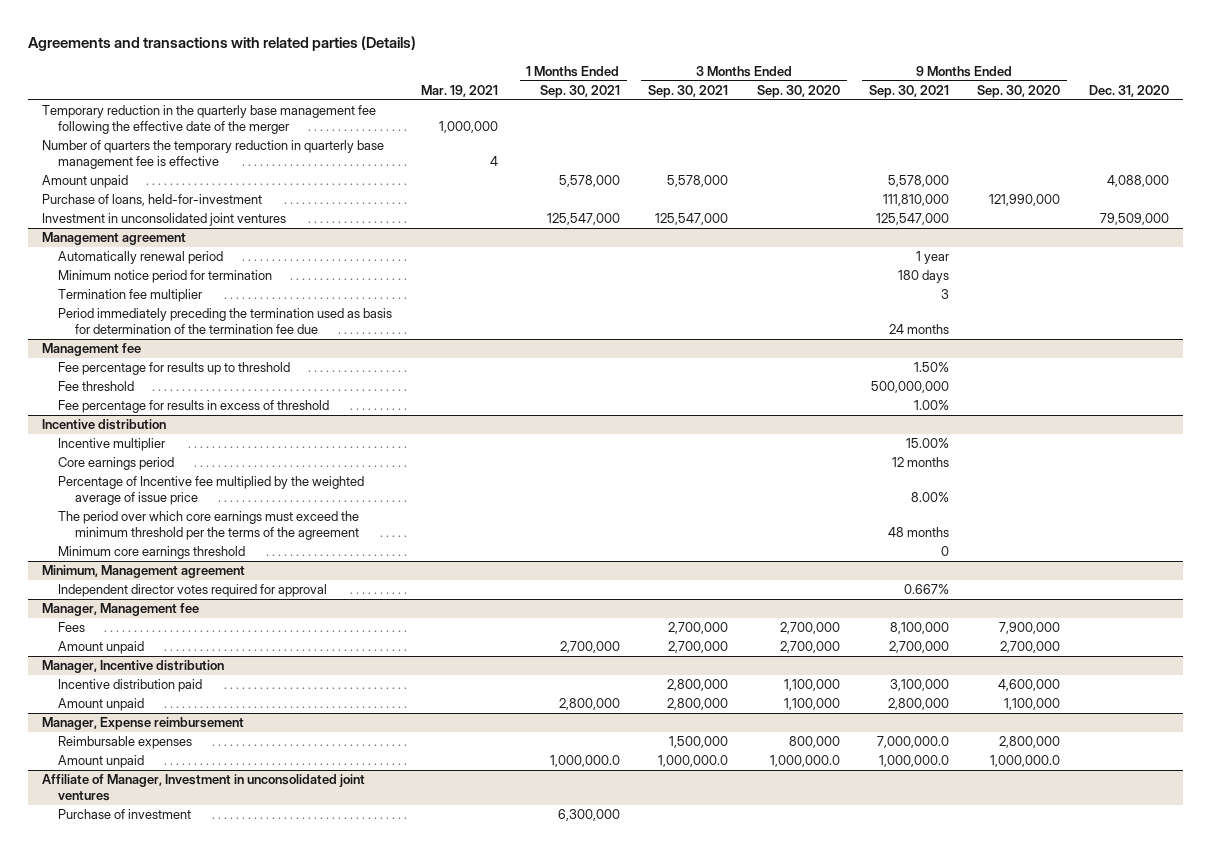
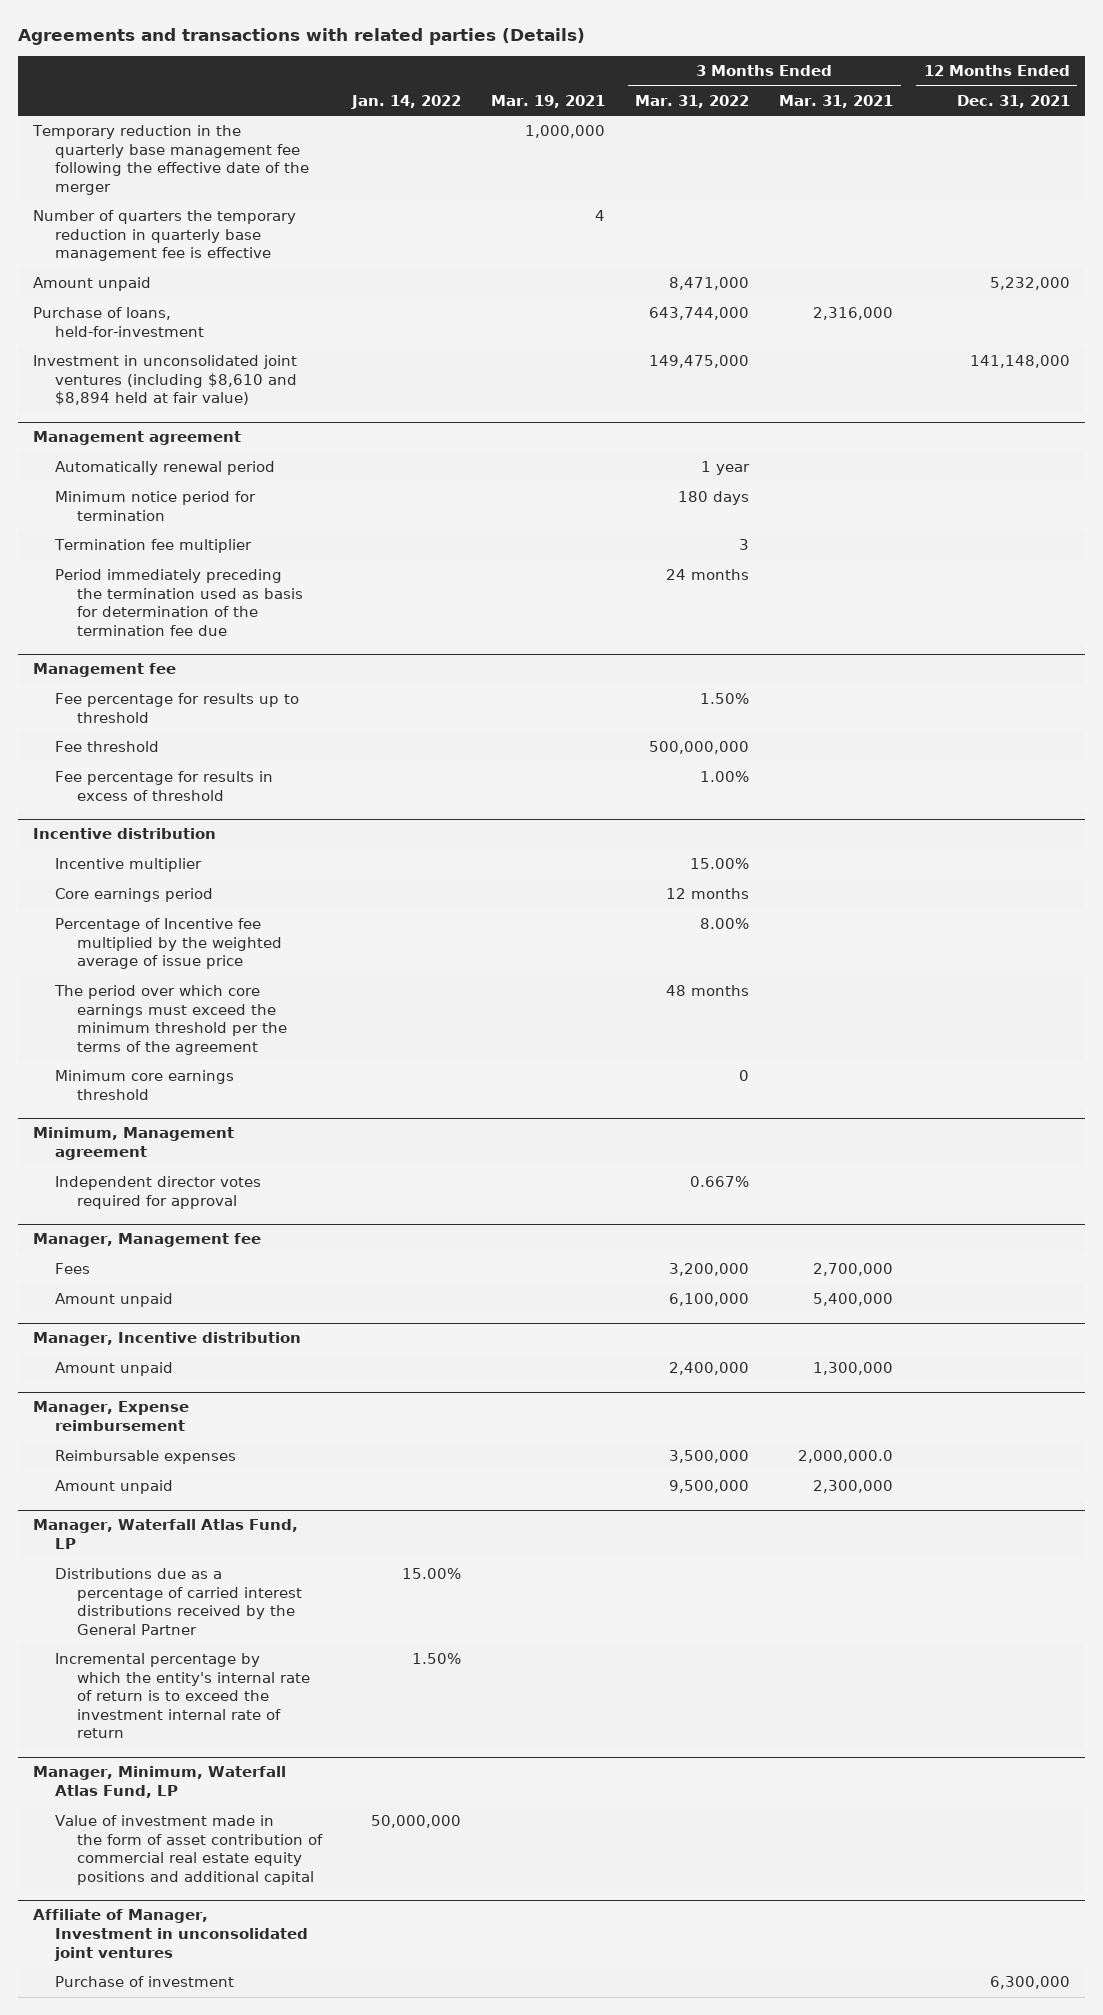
- | Mar. 19, 2021 | 1 Months Ended Sep. 30, 2021 | 3 Months Ended Sep. 30, 2021 | 3 Months Ended Sep. 30, 2020 | 9 Months Ended Sep. 30, 2021 | 9 Months Ended Sep. 30, 2020 | Dec. 31, 2020
+ | Jan. 14, 2022 | Mar. 19, 2021 | 3 Months Ended Mar. 31, 2022 | 3 Months Ended Mar. 31, 2021 | 12 Months Ended Dec. 31, 2021
- Investment in unconsolidated joint ventures | | 125,547,000 | 125,547,000 | | 125,547,000 | | 79,509,000
+ Investment in unconsolidated joint ventures (including $8,610 and $8,894 held at fair value) | | | 149,475,000 | | 141,148,000
@ Manager, Incentive distribution
- Incentive distribution paid | | | 2,800,000 | 1,100,000 | 3,100,000 | 4,600,000 |
+ Manager, Waterfall Atlas Fund, LP
+ Distributions due as a percentage of carried interest distributions received by the General Partner | 15.00% | | | |
+ Incremental percentage by which the entity's internal rate of return is to exceed the investment internal rate of return | 1.50% | | | |
+ Manager, Minimum, Waterfall Atlas Fund, LP
+ Value of investment made in the form of asset contribution of commercial real estate equity positions and additional capital | 50,000,000 | | | |

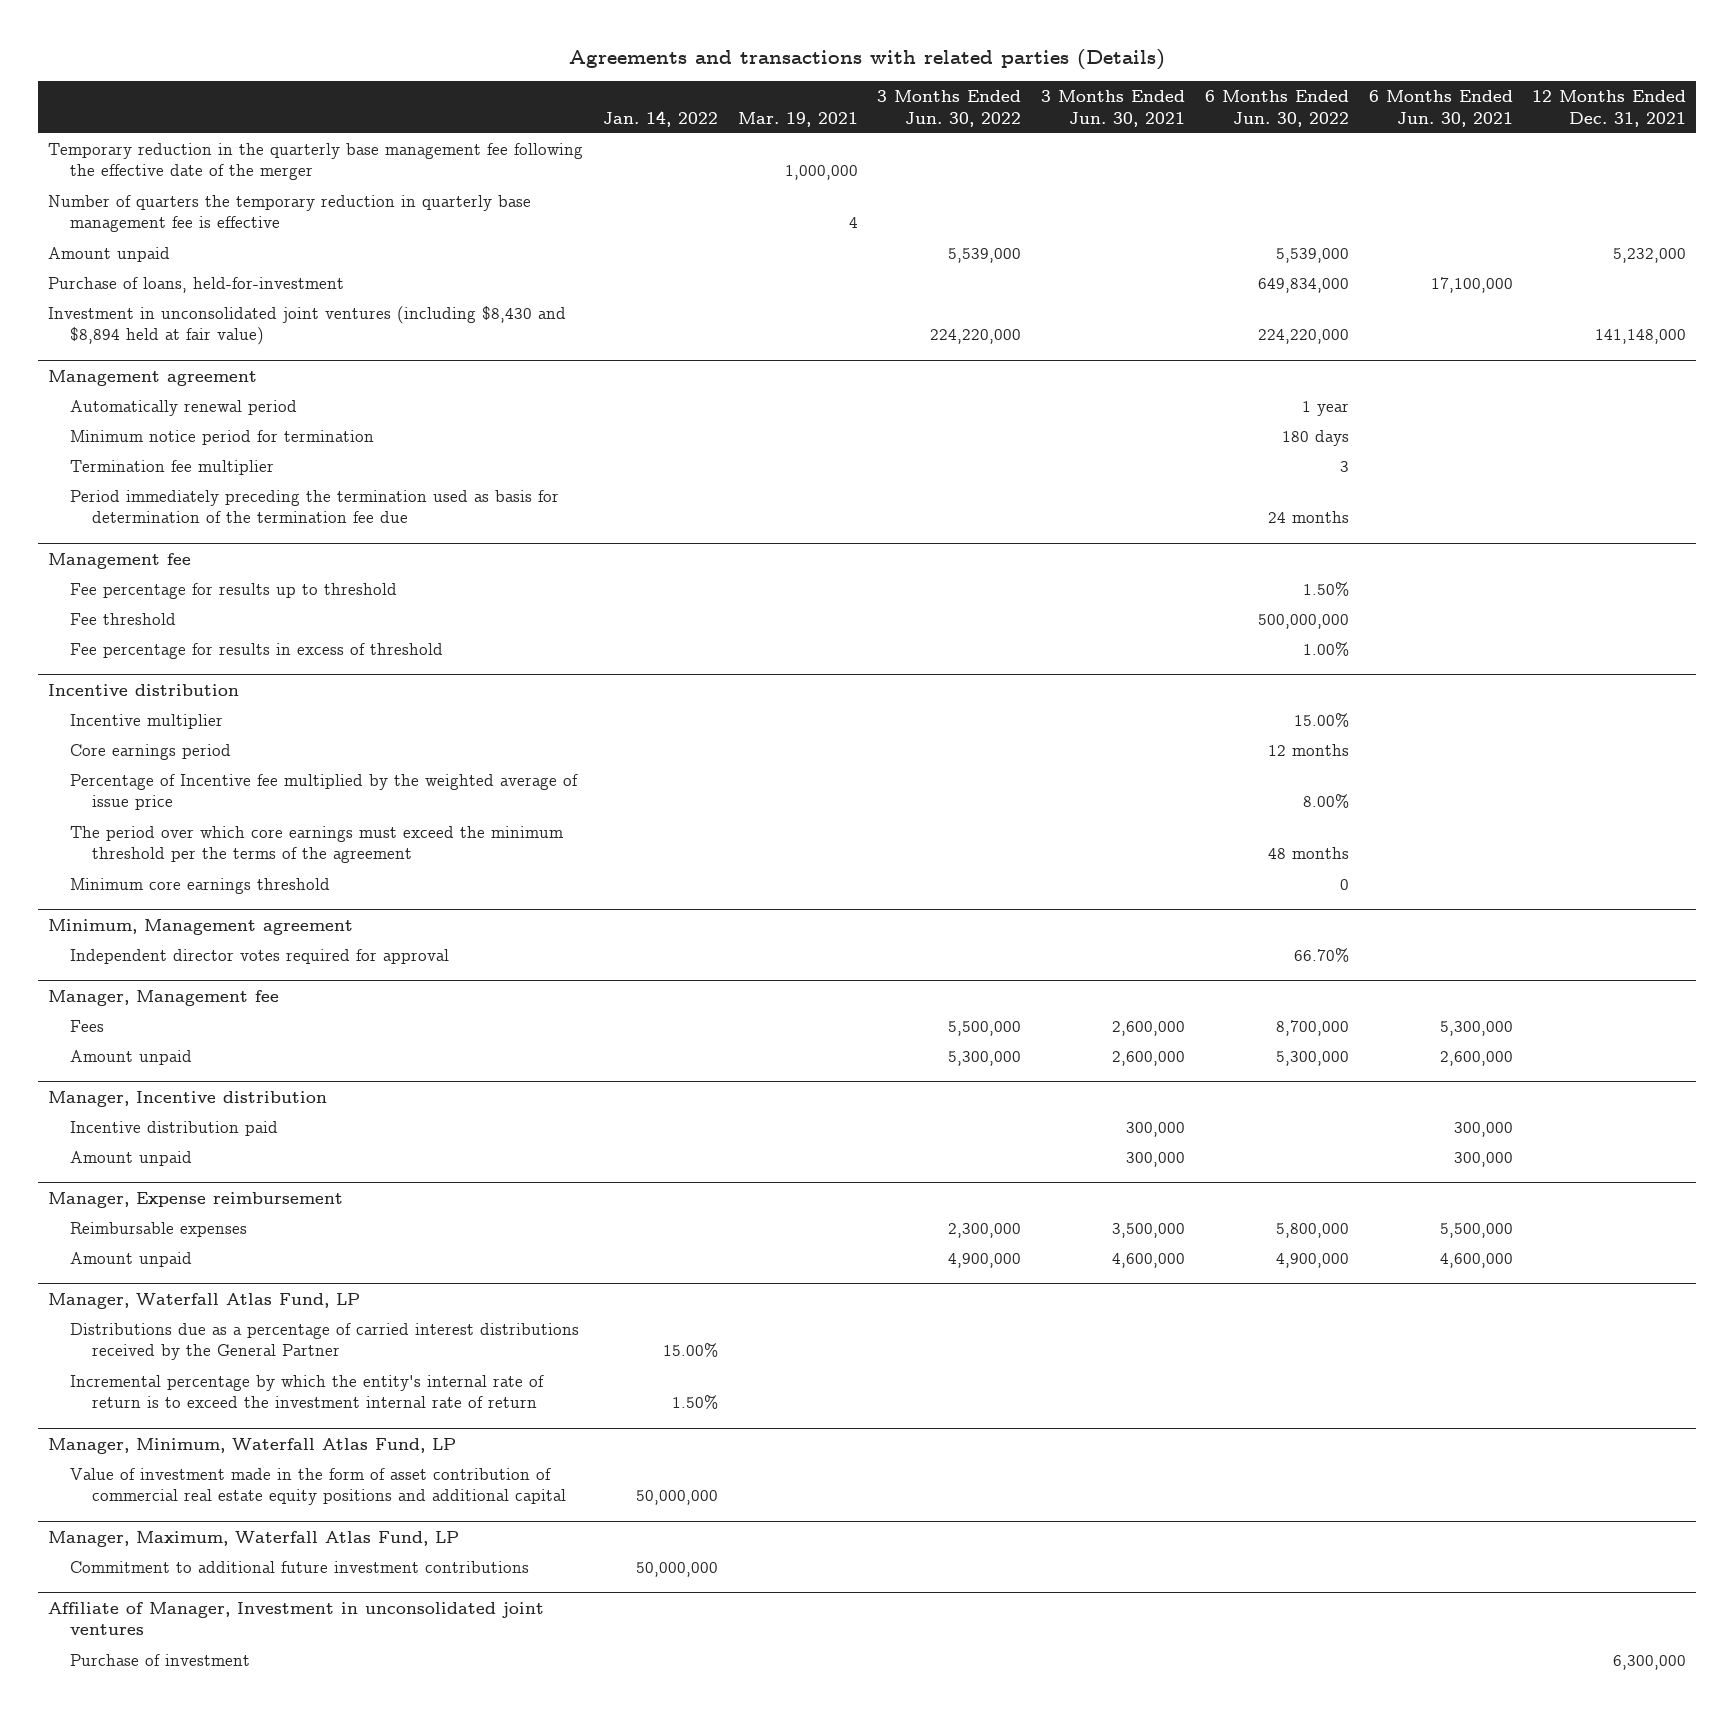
- | Jan. 14, 2022 | Mar. 19, 2021 | 3 Months Ended Mar. 31, 2022 | 3 Months Ended Mar. 31, 2021 | 12 Months Ended Dec. 31, 2021
+ | Jan. 14, 2022 | Mar. 19, 2021 | 3 Months Ended Jun. 30, 2022 | 3 Months Ended Jun. 30, 2021 | 6 Months Ended Jun. 30, 2022 | 6 Months Ended Jun. 30, 2021 | 12 Months Ended Dec. 31, 2021
- Investment in unconsolidated joint ventures (including $8,610 and $8,894 held at fair value) | | | 149,475,000 | | 141,148,000
+ Investment in unconsolidated joint ventures (including $8,430 and $8,894 held at fair value) | | | 224,220,000 | | 224,220,000 | | 141,148,000
@ Manager, Incentive distribution
+ Incentive distribution paid | | | | 300,000 | | 300,000 |
+ Manager, Maximum, Waterfall Atlas Fund, LP
+ Commitment to additional future investment contributions | 50,000,000 | | | | | |

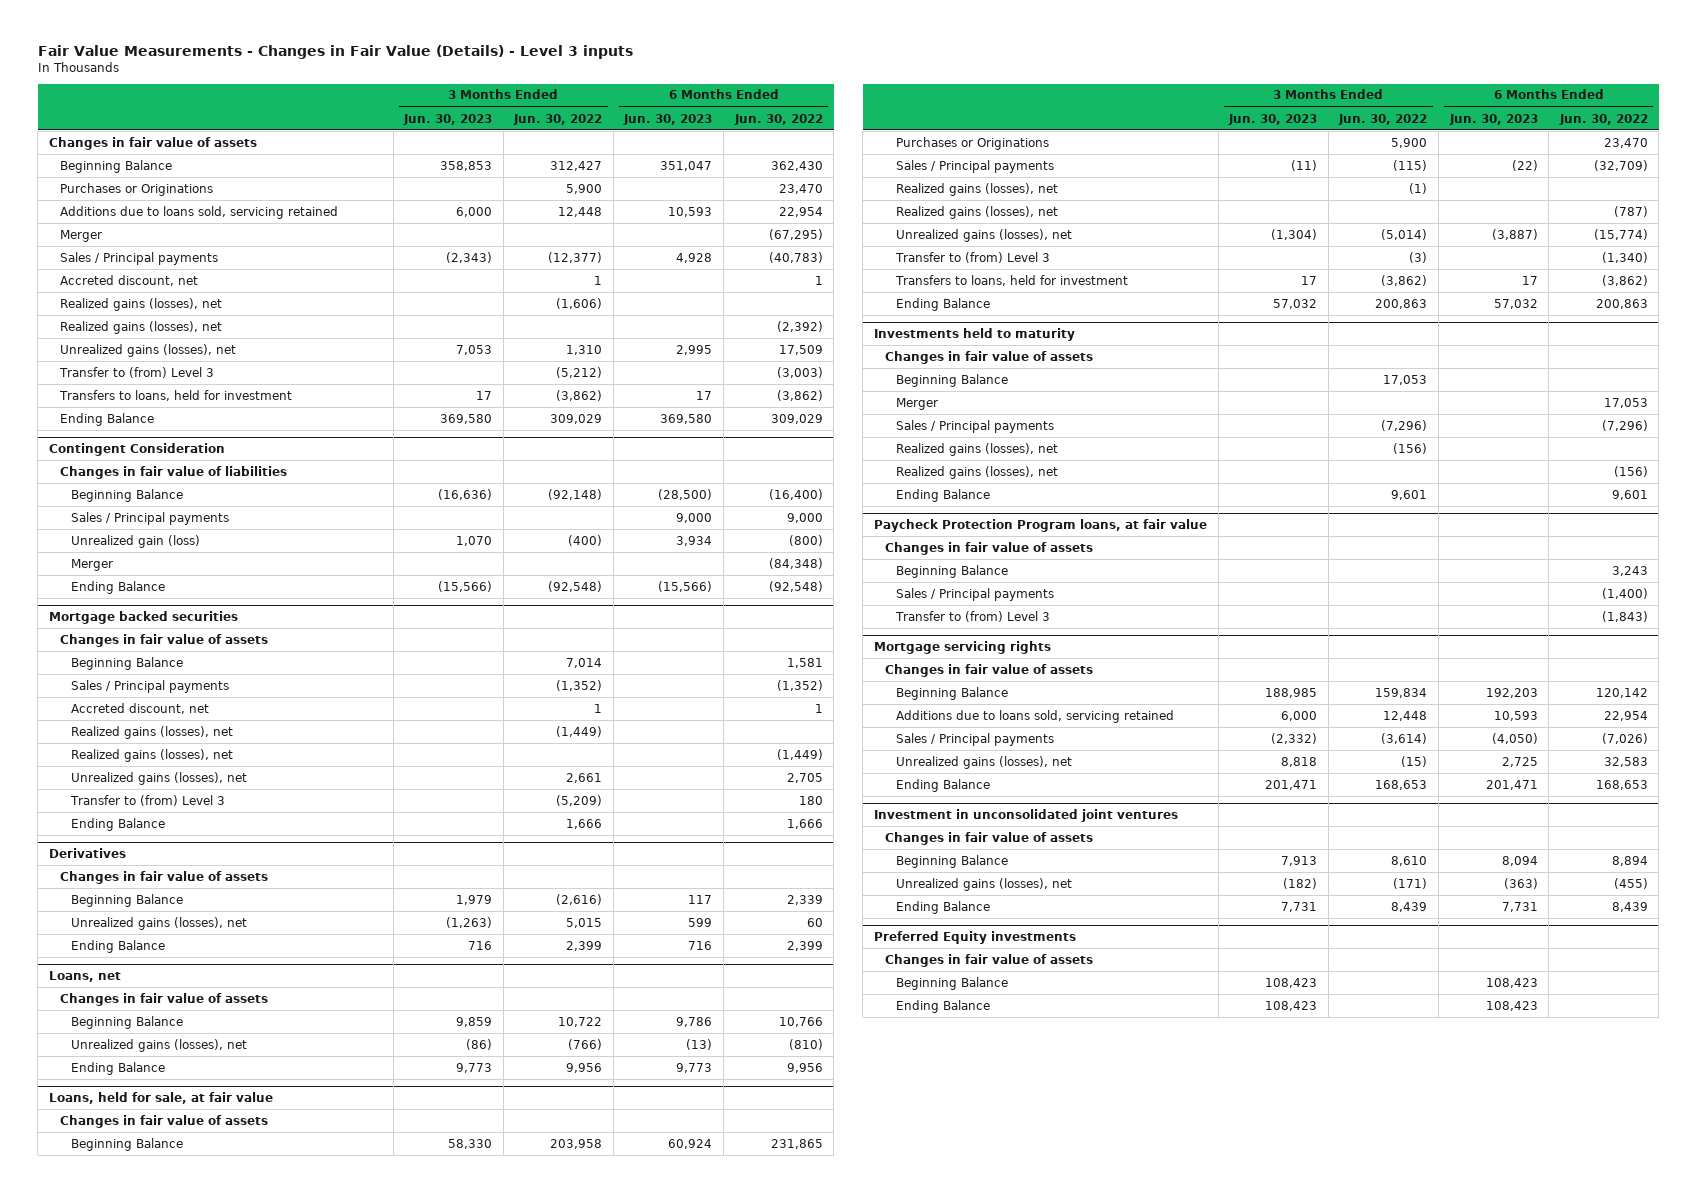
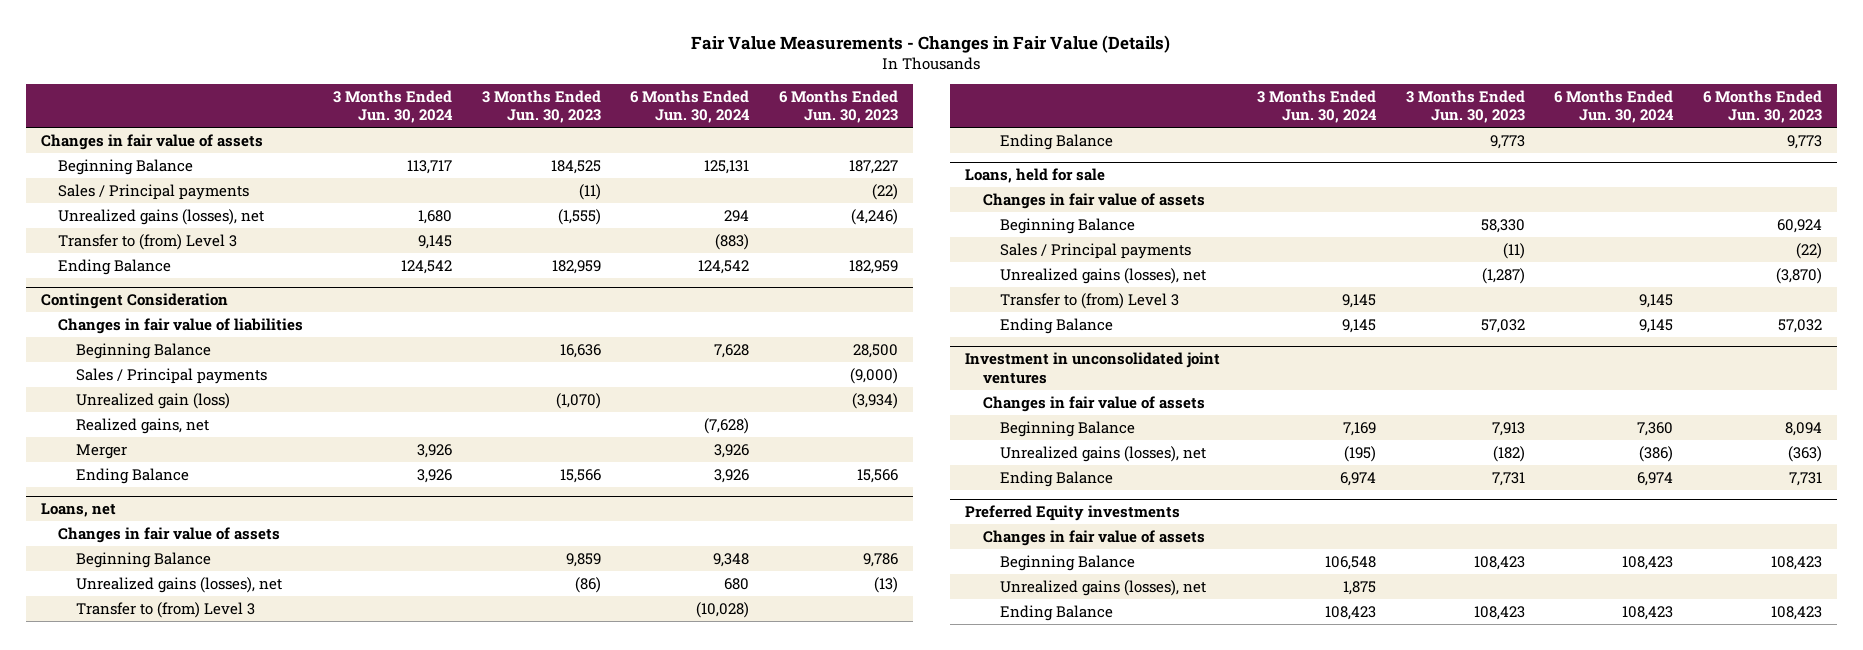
- Fair Value Measurements - Changes in Fair Value (Details) - Level 3 inputs
+ Fair Value Measurements - Changes in Fair Value (Details)
- | 3 Months Ended Jun. 30, 2023 | 3 Months Ended Jun. 30, 2022 | 6 Months Ended Jun. 30, 2023 | 6 Months Ended Jun. 30, 2022
+ | 3 Months Ended Jun. 30, 2024 | 3 Months Ended Jun. 30, 2023 | 6 Months Ended Jun. 30, 2024 | 6 Months Ended Jun. 30, 2023
- Beginning Balance | 358,853 | 312,427 | 351,047 | 362,430
- Purchases or Originations | | 5,900 | | 23,470
- Additions due to loans sold, servicing retained | 6,000 | 12,448 | 10,593 | 22,954
- Merger | | | | (67,295)
- Sales / Principal payments | (2,343) | (12,377) | 4,928 | (40,783)
- Accreted discount, net | | 1 | | 1
- Realized gains (losses), net | | (1,606) | |
- Realized gains (losses), net | | | | (2,392)
- Unrealized gains (losses), net | 7,053 | 1,310 | 2,995 | 17,509
+ Beginning Balance | 113,717 | 184,525 | 125,131 | 187,227
+ Sales / Principal payments | | (11) | | (22)
+ Unrealized gains (losses), net | 1,680 | (1,555) | 294 | (4,246)
- Transfers to loans, held for investment | 17 | (3,862) | 17 | (3,862)
- Ending Balance | 369,580 | 309,029 | 369,580 | 309,029
+ Ending Balance | 124,542 | 182,959 | 124,542 | 182,959
@ Contingent Consideration
- Beginning Balance | (16,636) | (92,148) | (28,500) | (16,400)
- Sales / Principal payments | | | 9,000 | 9,000
- Unrealized gain (loss) | 1,070 | (400) | 3,934 | (800)
+ Beginning Balance | | 16,636 | 7,628 | 28,500
+ Sales / Principal payments | | | | (9,000)
+ Unrealized gain (loss) | | (1,070) | | (3,934)
+ Realized gains, net | | | (7,628) |
- Ending Balance | (15,566) | (92,548) | (15,566) | (92,548)
- Mortgage backed securities
- Changes in fair value of assets
- Beginning Balance | | 7,014 | | 1,581
- Sales / Principal payments | | (1,352) | | (1,352)
- Accreted discount, net | | 1 | | 1
- Realized gains (losses), net | | (1,449) | |
- Realized gains (losses), net | | | | (1,449)
- Unrealized gains (losses), net | | 2,661 | | 2,705
- Transfer to (from) Level 3 | | (5,209) | | 180
- Ending Balance | | 1,666 | | 1,666
- Derivatives
- Changes in fair value of assets
- Beginning Balance | 1,979 | (2,616) | 117 | 2,339
- Unrealized gains (losses), net | (1,263) | 5,015 | 599 | 60
- Ending Balance | 716 | 2,399 | 716 | 2,399
@ Contingent Consideration
+ Ending Balance | 3,926 | 15,566 | 3,926 | 15,566
@ Loans, net
+ Transfer to (from) Level 3 | | | (10,028) |
- Loans, held for sale, at fair value
+ Loans, held for sale
- Purchases or Originations | | 5,900 | | 23,470
- Realized gains (losses), net | | (1) | |
- Realized gains (losses), net | | | | (787)
- Unrealized gains (losses), net | (1,304) | (5,014) | (3,887) | (15,774)
+ Unrealized gains (losses), net | | (1,287) | | (3,870)
- Transfers to loans, held for investment | 17 | (3,862) | 17 | (3,862)
- Investments held to maturity
- Changes in fair value of assets
- Beginning Balance | | 17,053 | |
- Merger | | | | 17,053
- Sales / Principal payments | | (7,296) | | (7,296)
- Realized gains (losses), net | | (156) | |
- Realized gains (losses), net | | | | (156)
- Ending Balance | | 9,601 | | 9,601
- Paycheck Protection Program loans, at fair value
- Changes in fair value of assets
- Beginning Balance | | | | 3,243
- Sales / Principal payments | | | | (1,400)
- Transfer to (from) Level 3 | | | | (1,843)
- Mortgage servicing rights
- Changes in fair value of assets
- Beginning Balance | 188,985 | 159,834 | 192,203 | 120,142
- Additions due to loans sold, servicing retained | 6,000 | 12,448 | 10,593 | 22,954
- Sales / Principal payments | (2,332) | (3,614) | (4,050) | (7,026)
- Unrealized gains (losses), net | 8,818 | (15) | 2,725 | 32,583
- Ending Balance | 201,471 | 168,653 | 201,471 | 168,653
@ Preferred Equity investments
+ Unrealized gains (losses), net | 1,875 | | |

